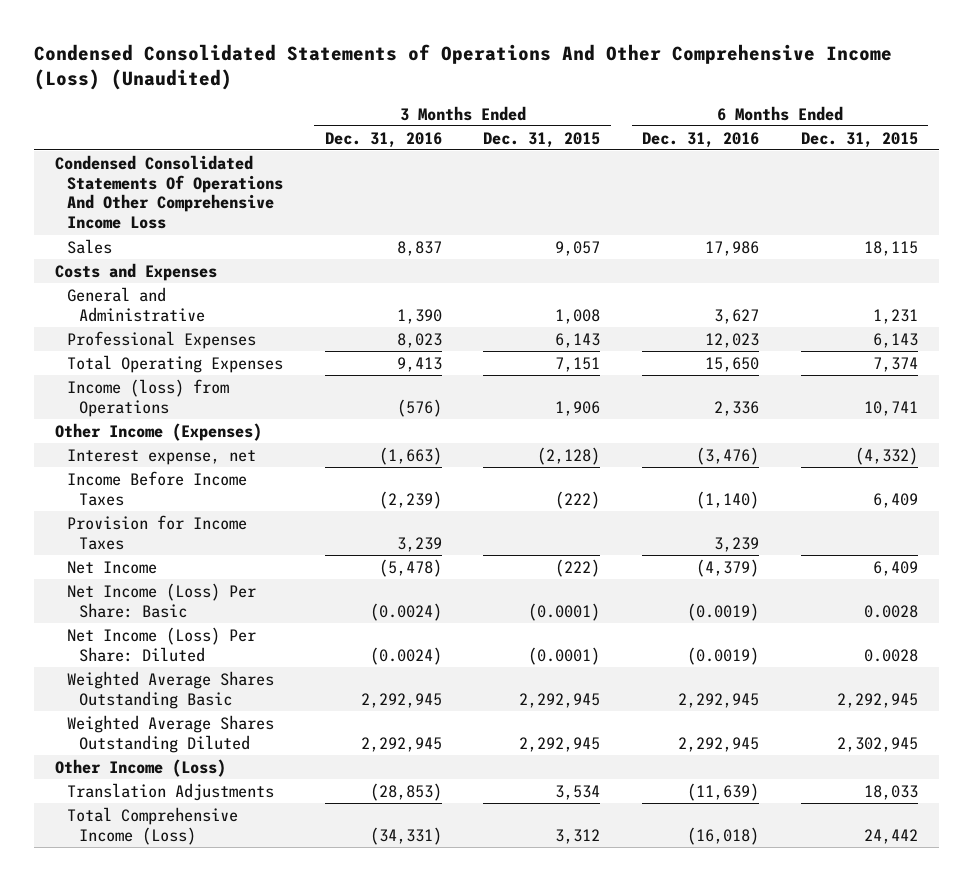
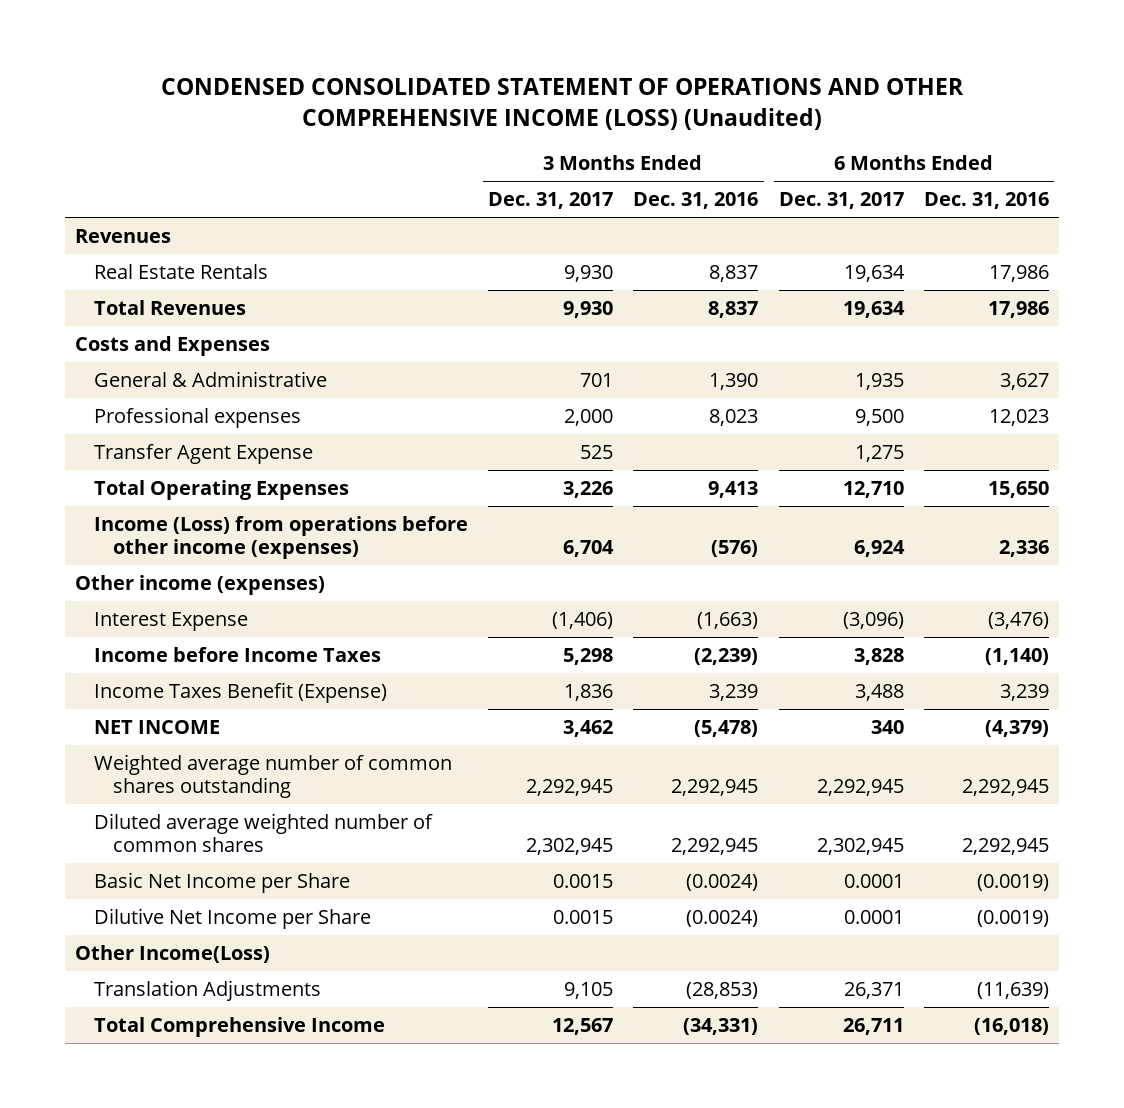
- Condensed Consolidated Statements of Operations And Other Comprehensive Income (Loss) (Unaudited)
+ CONDENSED CONSOLIDATED STATEMENT OF OPERATIONS AND OTHER COMPREHENSIVE INCOME (LOSS) (Unaudited)
- | 3 Months Ended Dec. 31, 2016 | 3 Months Ended Dec. 31, 2015 | 6 Months Ended Dec. 31, 2016 | 6 Months Ended Dec. 31, 2015
+ | 3 Months Ended Dec. 31, 2017 | 3 Months Ended Dec. 31, 2016 | 6 Months Ended Dec. 31, 2017 | 6 Months Ended Dec. 31, 2016
- Condensed Consolidated Statements Of Operations And Other Comprehensive Income Loss
- Sales | 8,837 | 9,057 | 17,986 | 18,115
+ Revenues
+ Real Estate Rentals | 9,930 | 8,837 | 19,634 | 17,986
+ Total Revenues | 9,930 | 8,837 | 19,634 | 17,986
- General and Administrative | 1,390 | 1,008 | 3,627 | 1,231
- Professional Expenses | 8,023 | 6,143 | 12,023 | 6,143
+ General & Administrative | 701 | 1,390 | 1,935 | 3,627
+ Professional expenses | 2,000 | 8,023 | 9,500 | 12,023
+ Transfer Agent Expense | 525 | | 1,275 |
- Income (loss) from Operations | (576) | 1,906 | 2,336 | 10,741
- Other Income (Expenses)
- Interest expense, net | (1,663) | (2,128) | (3,476) | (4,332)
- Income Before Income Taxes | (2,239) | (222) | (1,140) | 6,409
- Provision for Income Taxes | 3,239 | | 3,239 |
- Net Income | (5,478) | (222) | (4,379) | 6,409
- Net Income (Loss) Per Share: Basic | (0.0024) | (0.0001) | (0.0019) | 0.0028
- Net Income (Loss) Per Share: Diluted | (0.0024) | (0.0001) | (0.0019) | 0.0028
- Weighted Average Shares Outstanding Basic | 2,292,945 | 2,292,945 | 2,292,945 | 2,292,945
- Weighted Average Shares Outstanding Diluted | 2,292,945 | 2,292,945 | 2,292,945 | 2,302,945
- Other Income (Loss)
+ Income (Loss) from operations before other income (expenses) | 6,704 | (576) | 6,924 | 2,336
+ Other income (expenses)
+ Interest Expense | (1,406) | (1,663) | (3,096) | (3,476)
+ Income before Income Taxes | 5,298 | (2,239) | 3,828 | (1,140)
+ Income Taxes Benefit (Expense) | 1,836 | 3,239 | 3,488 | 3,239
+ NET INCOME | 3,462 | (5,478) | 340 | (4,379)
+ Weighted average number of common shares outstanding | 2,292,945 | 2,292,945 | 2,292,945 | 2,292,945
+ Diluted average weighted number of common shares | 2,302,945 | 2,292,945 | 2,302,945 | 2,292,945
+ Basic Net Income per Share | 0.0015 | (0.0024) | 0.0001 | (0.0019)
+ Dilutive Net Income per Share | 0.0015 | (0.0024) | 0.0001 | (0.0019)
+ Other Income(Loss)
- Total Comprehensive Income (Loss) | (34,331) | 3,312 | (16,018) | 24,442
+ Total Comprehensive Income | 12,567 | (34,331) | 26,711 | (16,018)

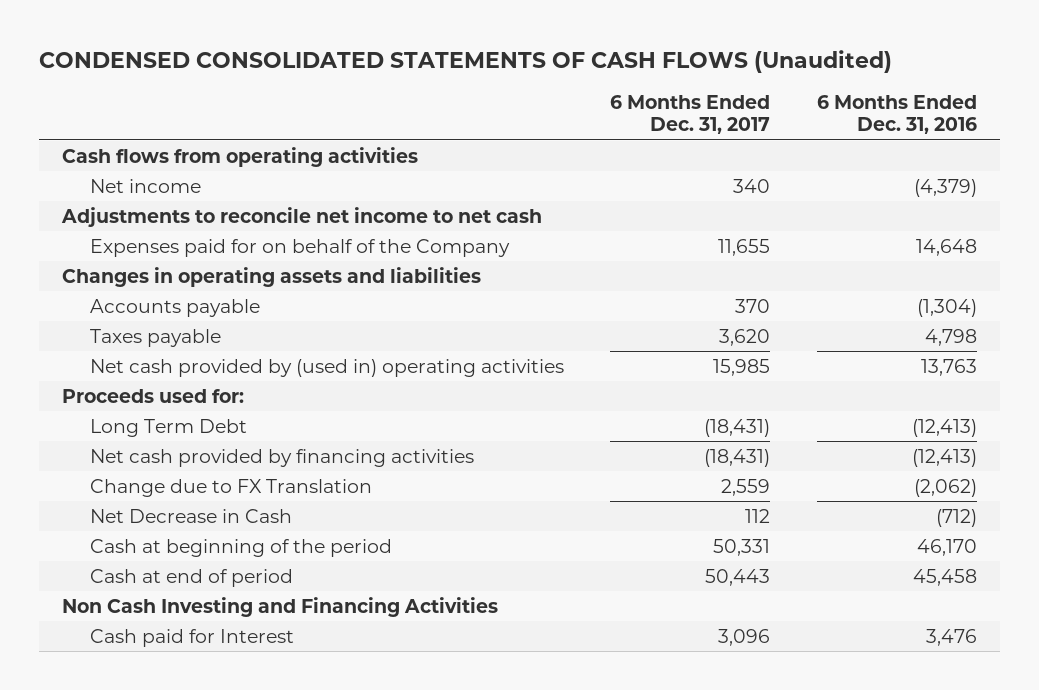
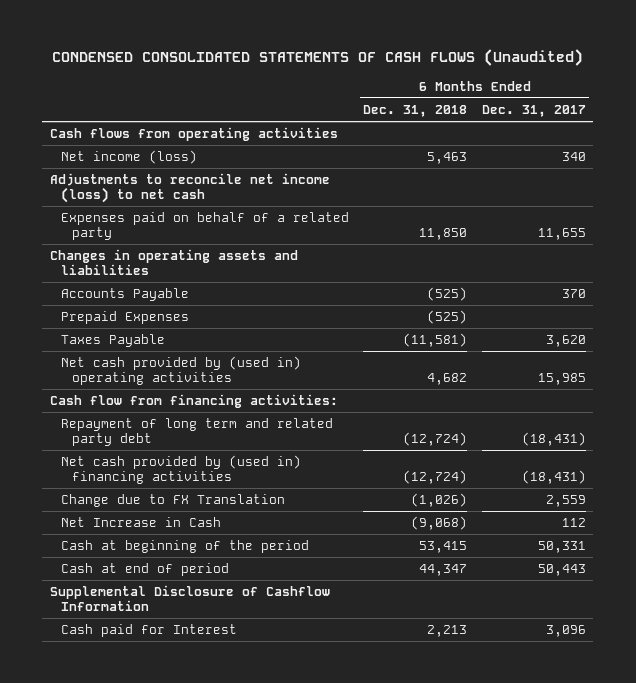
- | 6 Months Ended Dec. 31, 2017 | 6 Months Ended Dec. 31, 2016
+ | 6 Months Ended Dec. 31, 2018 | 6 Months Ended Dec. 31, 2017
- Net income | 340 | (4,379)
- Adjustments to reconcile net income to net cash
- Expenses paid for on behalf of the Company | 11,655 | 14,648
+ Net income (loss) | 5,463 | 340
+ Adjustments to reconcile net income (loss) to net cash
+ Expenses paid on behalf of a related party | 11,850 | 11,655
- Accounts payable | 370 | (1,304)
- Taxes payable | 3,620 | 4,798
+ Accounts Payable | (525) | 370
+ Prepaid Expenses | (525) |
+ Taxes Payable | (11,581) | 3,620
- Proceeds used for:
- Long Term Debt | (18,431) | (12,413)
- Net cash provided by financing activities | (18,431) | (12,413)
+ Cash flow from financing activities:
+ Repayment of long term and related party debt | (12,724) | (18,431)
+ Net cash provided by (used in) financing activities | (12,724) | (18,431)
- Net Decrease in Cash | 112 | (712)
+ Net Increase in Cash | (9,068) | 112
- Non Cash Investing and Financing Activities
+ Supplemental Disclosure of Cashflow Information

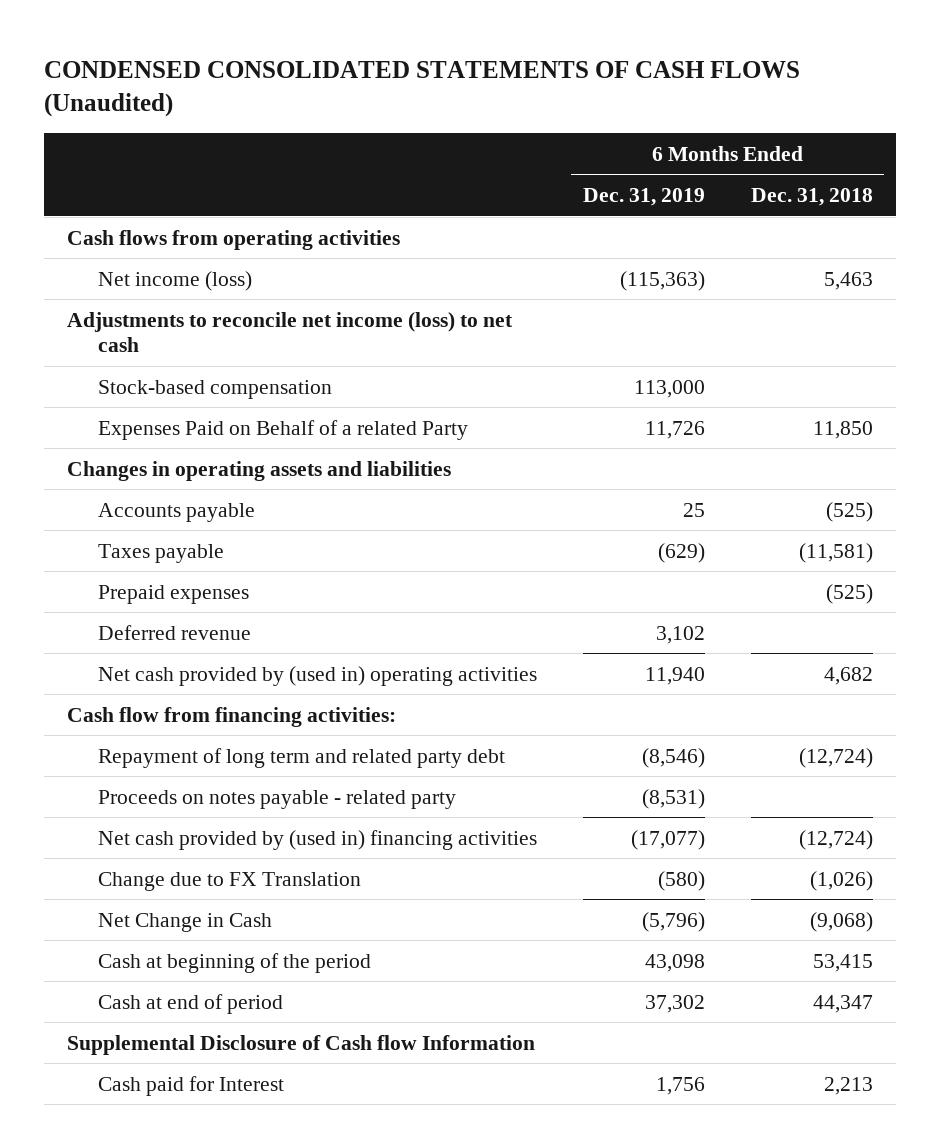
- | 6 Months Ended Dec. 31, 2018 | 6 Months Ended Dec. 31, 2017
+ | 6 Months Ended Dec. 31, 2019 | 6 Months Ended Dec. 31, 2018
- Expenses paid on behalf of a related party | 11,850 | 11,655
+ Stock-based compensation | 113,000 |
+ Expenses Paid on Behalf of a related Party | 11,726 | 11,850
- Accounts Payable | (525) | 370
- Prepaid Expenses | (525) |
- Taxes Payable | (11,581) | 3,620
+ Accounts payable | 25 | (525)
+ Taxes payable | (629) | (11,581)
+ Prepaid expenses | | (525)
+ Deferred revenue | 3,102 |
+ Proceeds on notes payable - related party | (8,531) |
- Net Increase in Cash | (9,068) | 112
+ Net Change in Cash | (5,796) | (9,068)
- Supplemental Disclosure of Cashflow Information
+ Supplemental Disclosure of Cash flow Information

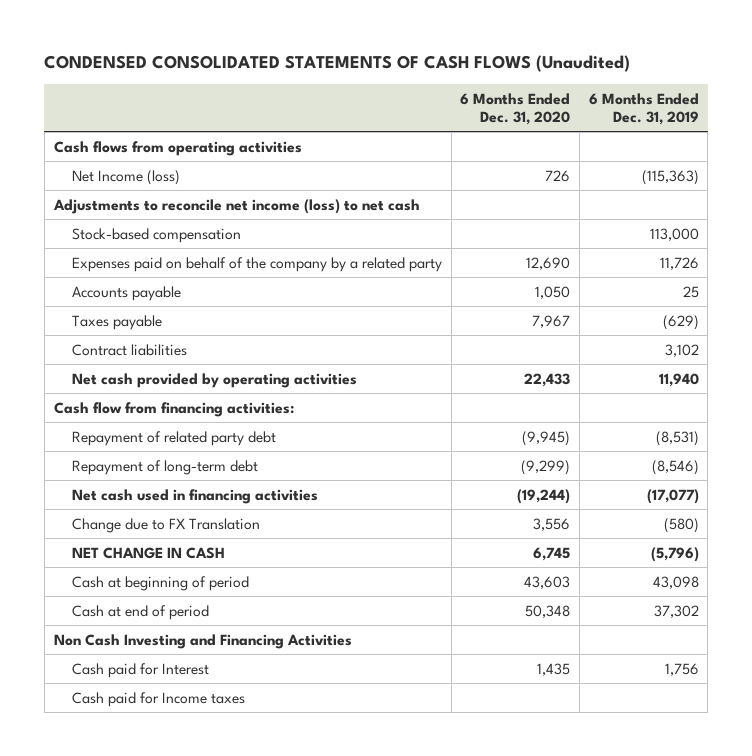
- | 6 Months Ended Dec. 31, 2019 | 6 Months Ended Dec. 31, 2018
+ | 6 Months Ended Dec. 31, 2020 | 6 Months Ended Dec. 31, 2019
- Net income (loss) | (115,363) | 5,463
+ Net Income (loss) | 726 | (115,363)
- Expenses Paid on Behalf of a related Party | 11,726 | 11,850
- Changes in operating assets and liabilities
+ Expenses paid on behalf of the company by a related party | 12,690 | 11,726
- Prepaid expenses | | (525)
- Deferred revenue | 3,102 |
- Net cash provided by (used in) operating activities | 11,940 | 4,682
+ Contract liabilities | | 3,102
+ Net cash provided by operating activities | 22,433 | 11,940
- Repayment of long term and related party debt | (8,546) | (12,724)
- Proceeds on notes payable - related party | (8,531) |
- Net cash provided by (used in) financing activities | (17,077) | (12,724)
+ Repayment of related party debt | (9,945) | (8,531)
+ Repayment of long-term debt | (9,299) | (8,546)
+ Net cash used in financing activities | (19,244) | (17,077)
- Net Change in Cash | (5,796) | (9,068)
- Cash at beginning of the period | 43,098 | 53,415
+ NET CHANGE IN CASH | 6,745 | (5,796)
+ Cash at beginning of period | 43,603 | 43,098
- Supplemental Disclosure of Cash flow Information
+ Non Cash Investing and Financing Activities
+ Cash paid for Income taxes

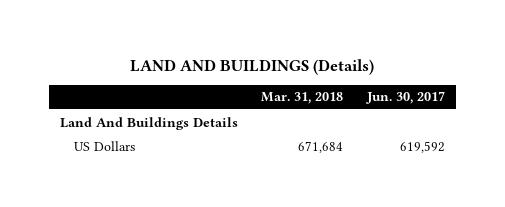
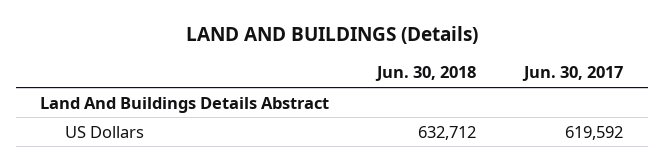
- | Mar. 31, 2018 | Jun. 30, 2017
+ | Jun. 30, 2018 | Jun. 30, 2017
- Land And Buildings Details
+ Land And Buildings Details Abstract

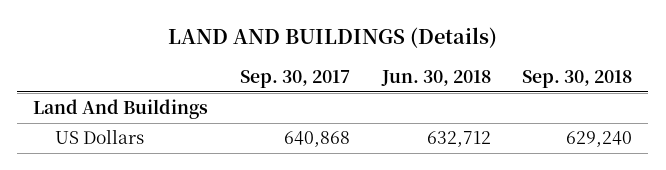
- | Jun. 30, 2018 | Jun. 30, 2017
+ | Sep. 30, 2017 | Jun. 30, 2018 | Sep. 30, 2018
- Land And Buildings Details Abstract
+ Land And Buildings

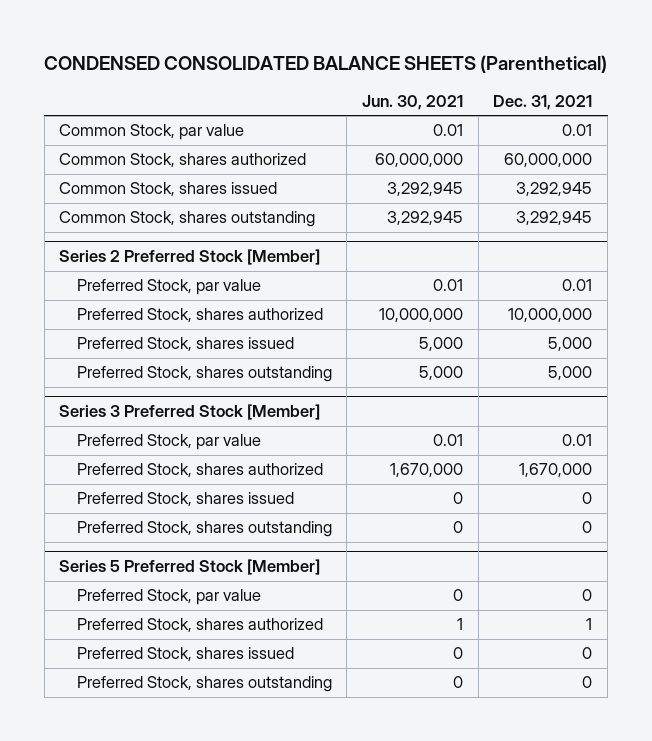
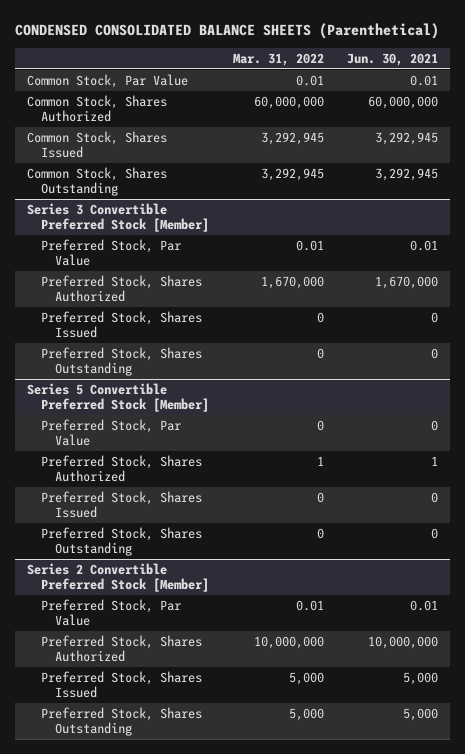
- | Jun. 30, 2021 | Dec. 31, 2021
+ | Mar. 31, 2022 | Jun. 30, 2021
- Common Stock, par value | 0.01 | 0.01
- Common Stock, shares authorized | 60,000,000 | 60,000,000
- Common Stock, shares issued | 3,292,945 | 3,292,945
- Common Stock, shares outstanding | 3,292,945 | 3,292,945
- Series 2 Preferred Stock [Member]
- Preferred Stock, par value | 0.01 | 0.01
- Preferred Stock, shares authorized | 10,000,000 | 10,000,000
- Preferred Stock, shares issued | 5,000 | 5,000
- Preferred Stock, shares outstanding | 5,000 | 5,000
- Series 3 Preferred Stock [Member]
- Preferred Stock, par value | 0.01 | 0.01
- Preferred Stock, shares authorized | 1,670,000 | 1,670,000
- Preferred Stock, shares issued | 0 | 0
- Preferred Stock, shares outstanding | 0 | 0
- Series 5 Preferred Stock [Member]
- Preferred Stock, par value | 0 | 0
- Preferred Stock, shares authorized | 1 | 1
- Preferred Stock, shares issued | 0 | 0
- Preferred Stock, shares outstanding | 0 | 0
+ Common Stock, Par Value | 0.01 | 0.01
+ Common Stock, Shares Authorized | 60,000,000 | 60,000,000
+ Common Stock, Shares Issued | 3,292,945 | 3,292,945
+ Common Stock, Shares Outstanding | 3,292,945 | 3,292,945
+ Series 3 Convertible Preferred Stock [Member]
+ Preferred Stock, Par Value | 0.01 | 0.01
+ Preferred Stock, Shares Authorized | 1,670,000 | 1,670,000
+ Preferred Stock, Shares Issued | 0 | 0
+ Preferred Stock, Shares Outstanding | 0 | 0
+ Series 5 Convertible Preferred Stock [Member]
+ Preferred Stock, Par Value | 0 | 0
+ Preferred Stock, Shares Authorized | 1 | 1
+ Preferred Stock, Shares Issued | 0 | 0
+ Preferred Stock, Shares Outstanding | 0 | 0
+ Series 2 Convertible Preferred Stock [Member]
+ Preferred Stock, Par Value | 0.01 | 0.01
+ Preferred Stock, Shares Authorized | 10,000,000 | 10,000,000
+ Preferred Stock, Shares Issued | 5,000 | 5,000
+ Preferred Stock, Shares Outstanding | 5,000 | 5,000

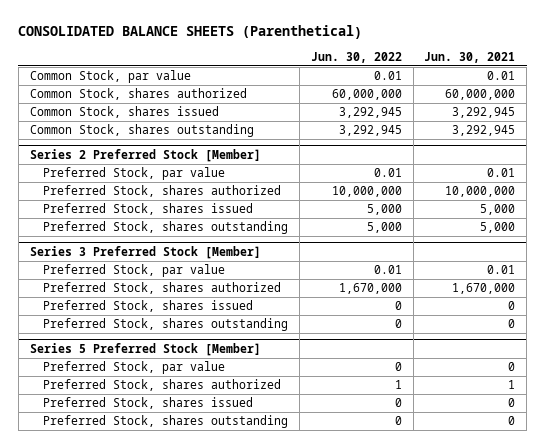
- CONDENSED CONSOLIDATED BALANCE SHEETS (Parenthetical)
+ CONSOLIDATED BALANCE SHEETS (Parenthetical)
- | Mar. 31, 2022 | Jun. 30, 2021
+ | Jun. 30, 2022 | Jun. 30, 2021
- Common Stock, Par Value | 0.01 | 0.01
- Common Stock, Shares Authorized | 60,000,000 | 60,000,000
- Common Stock, Shares Issued | 3,292,945 | 3,292,945
- Common Stock, Shares Outstanding | 3,292,945 | 3,292,945
- Series 3 Convertible Preferred Stock [Member]
- Preferred Stock, Par Value | 0.01 | 0.01
- Preferred Stock, Shares Authorized | 1,670,000 | 1,670,000
- Preferred Stock, Shares Issued | 0 | 0
- Preferred Stock, Shares Outstanding | 0 | 0
- Series 5 Convertible Preferred Stock [Member]
- Preferred Stock, Par Value | 0 | 0
- Preferred Stock, Shares Authorized | 1 | 1
- Preferred Stock, Shares Issued | 0 | 0
- Preferred Stock, Shares Outstanding | 0 | 0
- Series 2 Convertible Preferred Stock [Member]
- Preferred Stock, Par Value | 0.01 | 0.01
- Preferred Stock, Shares Authorized | 10,000,000 | 10,000,000
- Preferred Stock, Shares Issued | 5,000 | 5,000
- Preferred Stock, Shares Outstanding | 5,000 | 5,000
+ Common Stock, par value | 0.01 | 0.01
+ Common Stock, shares authorized | 60,000,000 | 60,000,000
+ Common Stock, shares issued | 3,292,945 | 3,292,945
+ Common Stock, shares outstanding | 3,292,945 | 3,292,945
+ Series 2 Preferred Stock [Member]
+ Preferred Stock, par value | 0.01 | 0.01
+ Preferred Stock, shares authorized | 10,000,000 | 10,000,000
+ Preferred Stock, shares issued | 5,000 | 5,000
+ Preferred Stock, shares outstanding | 5,000 | 5,000
+ Series 3 Preferred Stock [Member]
+ Preferred Stock, par value | 0.01 | 0.01
+ Preferred Stock, shares authorized | 1,670,000 | 1,670,000
+ Preferred Stock, shares issued | 0 | 0
+ Preferred Stock, shares outstanding | 0 | 0
+ Series 5 Preferred Stock [Member]
+ Preferred Stock, par value | 0 | 0
+ Preferred Stock, shares authorized | 1 | 1
+ Preferred Stock, shares issued | 0 | 0
+ Preferred Stock, shares outstanding | 0 | 0

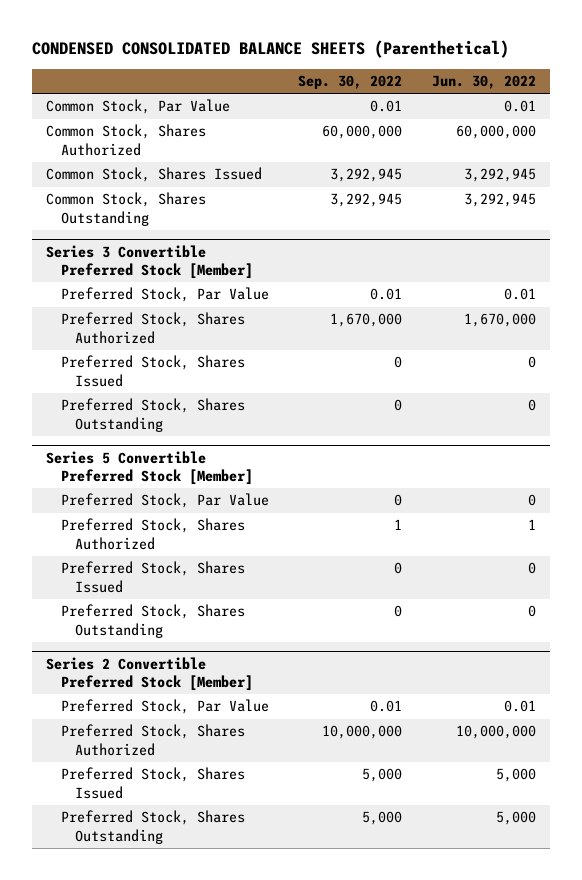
- CONSOLIDATED BALANCE SHEETS (Parenthetical)
+ CONDENSED CONSOLIDATED BALANCE SHEETS (Parenthetical)
- | Jun. 30, 2022 | Jun. 30, 2021
+ | Sep. 30, 2022 | Jun. 30, 2022
- Common Stock, par value | 0.01 | 0.01
- Common Stock, shares authorized | 60,000,000 | 60,000,000
- Common Stock, shares issued | 3,292,945 | 3,292,945
- Common Stock, shares outstanding | 3,292,945 | 3,292,945
- Series 2 Preferred Stock [Member]
- Preferred Stock, par value | 0.01 | 0.01
- Preferred Stock, shares authorized | 10,000,000 | 10,000,000
- Preferred Stock, shares issued | 5,000 | 5,000
- Preferred Stock, shares outstanding | 5,000 | 5,000
- Series 3 Preferred Stock [Member]
- Preferred Stock, par value | 0.01 | 0.01
- Preferred Stock, shares authorized | 1,670,000 | 1,670,000
- Preferred Stock, shares issued | 0 | 0
- Preferred Stock, shares outstanding | 0 | 0
- Series 5 Preferred Stock [Member]
- Preferred Stock, par value | 0 | 0
- Preferred Stock, shares authorized | 1 | 1
- Preferred Stock, shares issued | 0 | 0
- Preferred Stock, shares outstanding | 0 | 0
+ Common Stock, Par Value | 0.01 | 0.01
+ Common Stock, Shares Authorized | 60,000,000 | 60,000,000
+ Common Stock, Shares Issued | 3,292,945 | 3,292,945
+ Common Stock, Shares Outstanding | 3,292,945 | 3,292,945
+ Series 3 Convertible Preferred Stock [Member]
+ Preferred Stock, Par Value | 0.01 | 0.01
+ Preferred Stock, Shares Authorized | 1,670,000 | 1,670,000
+ Preferred Stock, Shares Issued | 0 | 0
+ Preferred Stock, Shares Outstanding | 0 | 0
+ Series 5 Convertible Preferred Stock [Member]
+ Preferred Stock, Par Value | 0 | 0
+ Preferred Stock, Shares Authorized | 1 | 1
+ Preferred Stock, Shares Issued | 0 | 0
+ Preferred Stock, Shares Outstanding | 0 | 0
+ Series 2 Convertible Preferred Stock [Member]
+ Preferred Stock, Par Value | 0.01 | 0.01
+ Preferred Stock, Shares Authorized | 10,000,000 | 10,000,000
+ Preferred Stock, Shares Issued | 5,000 | 5,000
+ Preferred Stock, Shares Outstanding | 5,000 | 5,000

